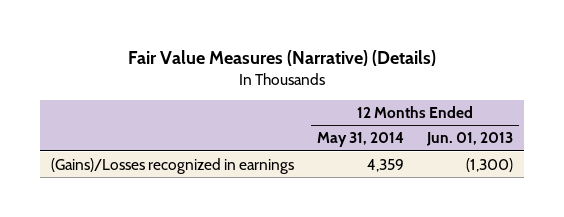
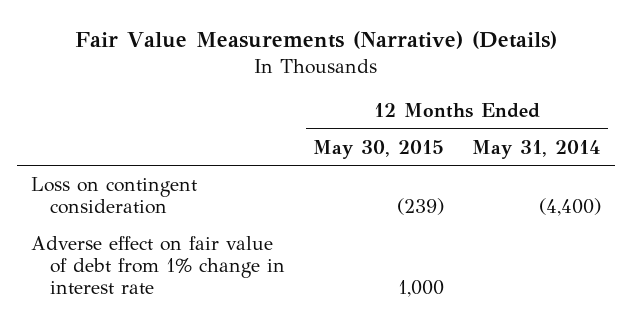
- Fair Value Measures (Narrative) (Details)
+ Fair Value Measurements (Narrative) (Details)
- | 12 Months Ended May 31, 2014 | 12 Months Ended Jun. 01, 2013
+ | 12 Months Ended May 30, 2015 | 12 Months Ended May 31, 2014
- (Gains)/Losses recognized in earnings | 4,359 | (1,300)
+ Loss on contingent consideration | (239) | (4,400)
+ Adverse effect on fair value of debt from 1% change in interest rate | 1,000 |

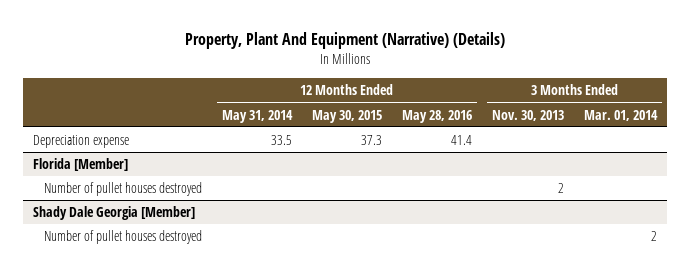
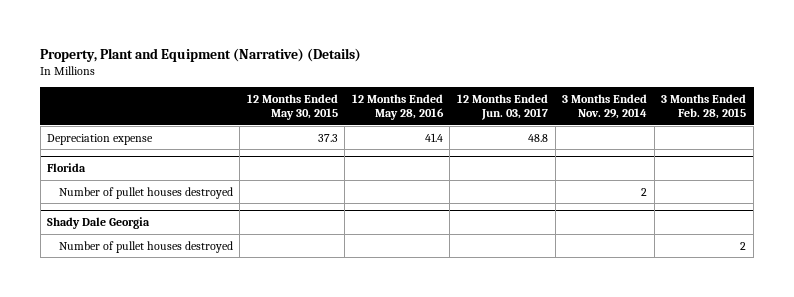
- Property, Plant And Equipment (Narrative) (Details)
+ Property, Plant and Equipment (Narrative) (Details)
- | 12 Months Ended May 31, 2014 | 12 Months Ended May 30, 2015 | 12 Months Ended May 28, 2016 | 3 Months Ended Nov. 30, 2013 | 3 Months Ended Mar. 01, 2014
+ | 12 Months Ended May 30, 2015 | 12 Months Ended May 28, 2016 | 12 Months Ended Jun. 03, 2017 | 3 Months Ended Nov. 29, 2014 | 3 Months Ended Feb. 28, 2015
- Florida [Member]
+ Florida
- Shady Dale Georgia [Member]
+ Shady Dale Georgia

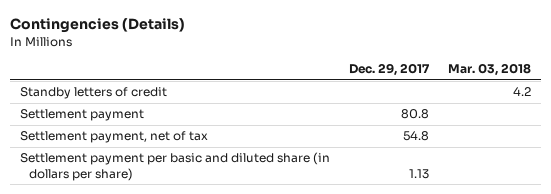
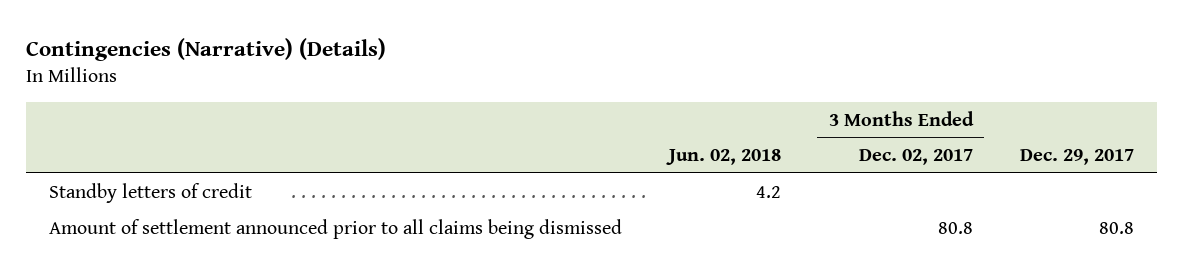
- Contingencies (Details)
+ Contingencies (Narrative) (Details)
- | Dec. 29, 2017 | Mar. 03, 2018
+ | Jun. 02, 2018 | 3 Months Ended Dec. 02, 2017 | Dec. 29, 2017
- Settlement payment | 80.8 |
- Settlement payment, net of tax | 54.8 |
- Settlement payment per basic and diluted share (in dollars per share) | 1.13 |
+ Amount of settlement announced prior to all claims being dismissed | | 80.8 | 80.8

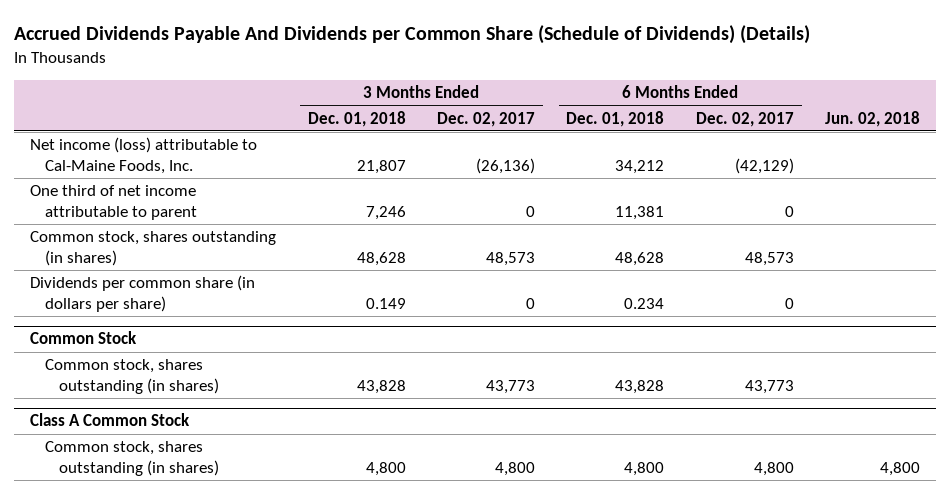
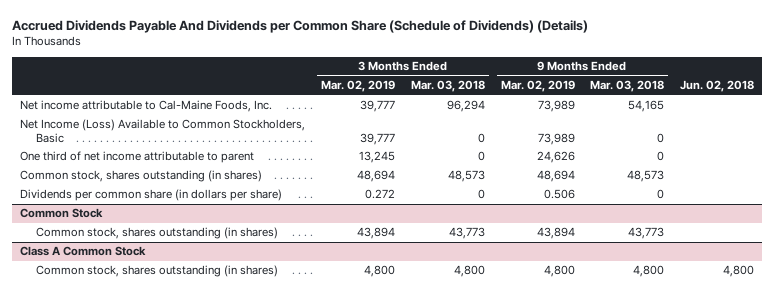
- | 3 Months Ended Dec. 01, 2018 | 3 Months Ended Dec. 02, 2017 | 6 Months Ended Dec. 01, 2018 | 6 Months Ended Dec. 02, 2017 | Jun. 02, 2018
+ | 3 Months Ended Mar. 02, 2019 | 3 Months Ended Mar. 03, 2018 | 9 Months Ended Mar. 02, 2019 | 9 Months Ended Mar. 03, 2018 | Jun. 02, 2018
- Net income (loss) attributable to Cal-Maine Foods, Inc. | 21,807 | (26,136) | 34,212 | (42,129) |
+ Net income attributable to Cal-Maine Foods, Inc. | 39,777 | 96,294 | 73,989 | 54,165 |
+ Net Income (Loss) Available to Common Stockholders, Basic | 39,777 | 0 | 73,989 | 0 |

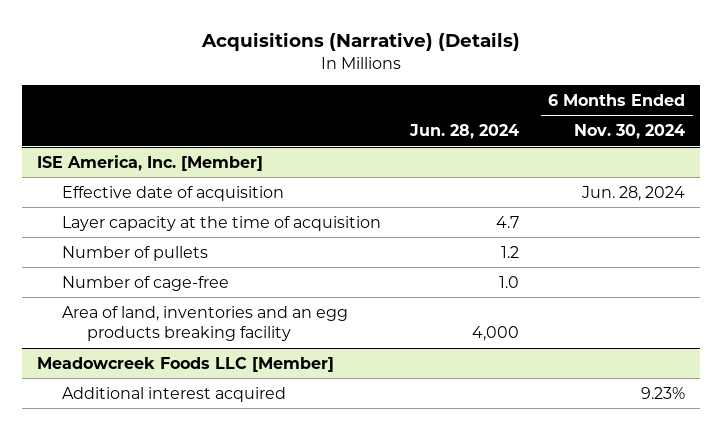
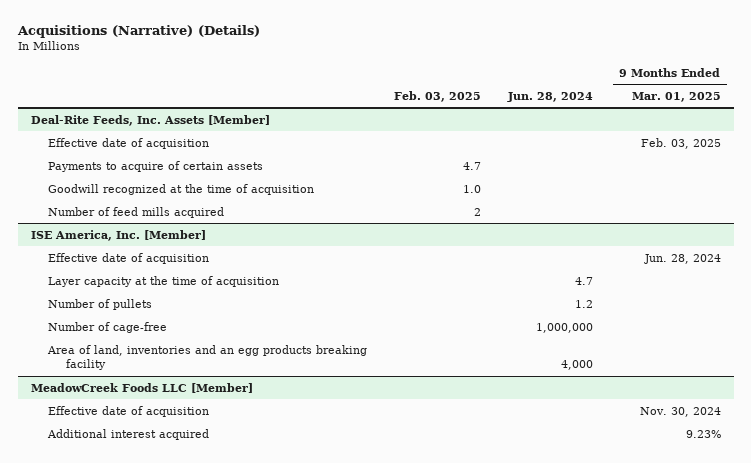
- | Jun. 28, 2024 | 6 Months Ended Nov. 30, 2024
+ | Feb. 03, 2025 | Jun. 28, 2024 | 9 Months Ended Mar. 01, 2025
+ Deal-Rite Feeds, Inc. Assets [Member]
+ Effective date of acquisition | | | Feb. 03, 2025
+ Payments to acquire of certain assets | 4.7 | |
+ Goodwill recognized at the time of acquisition | 1.0 | |
+ Number of feed mills acquired | 2 | |
@ ISE America, Inc. [Member]
- Number of cage-free | 1.0 |
+ Number of cage-free | | 1,000,000 |
- Meadowcreek Foods LLC [Member]
+ MeadowCreek Foods LLC [Member]
+ Effective date of acquisition | | | Nov. 30, 2024

